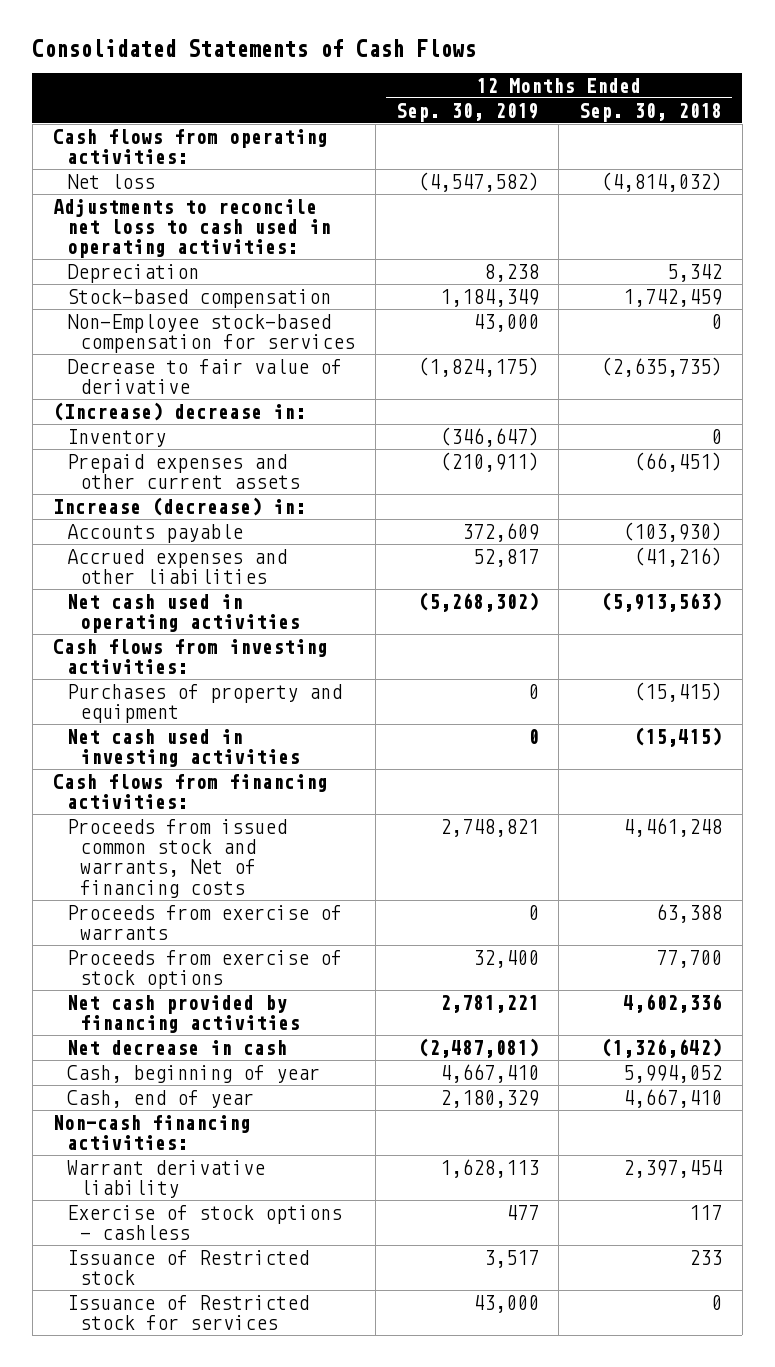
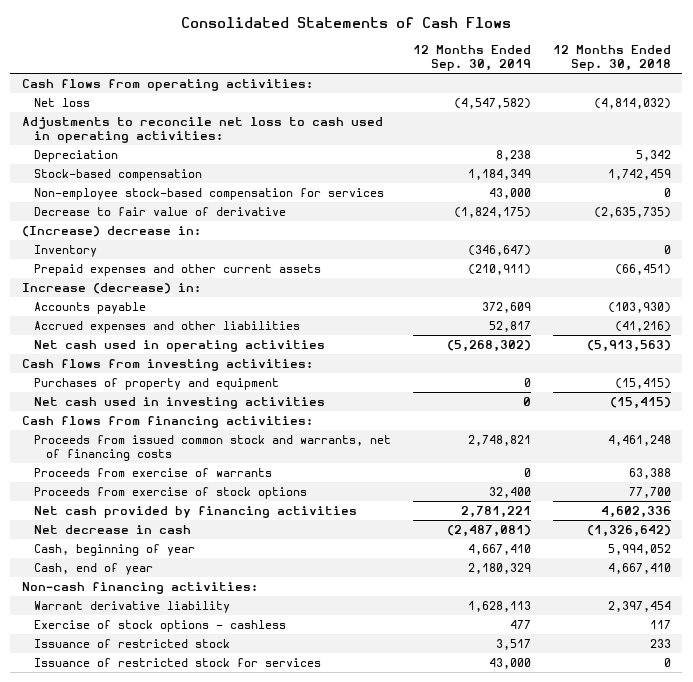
- Non-Employee stock-based compensation for services | 43,000 | 0
+ Non-employee stock-based compensation for services | 43,000 | 0
- Proceeds from issued common stock and warrants, Net of financing costs | 2,748,821 | 4,461,248
+ Proceeds from issued common stock and warrants, net of financing costs | 2,748,821 | 4,461,248
- Issuance of Restricted stock | 3,517 | 233
- Issuance of Restricted stock for services | 43,000 | 0
+ Issuance of restricted stock | 3,517 | 233
+ Issuance of restricted stock for services | 43,000 | 0

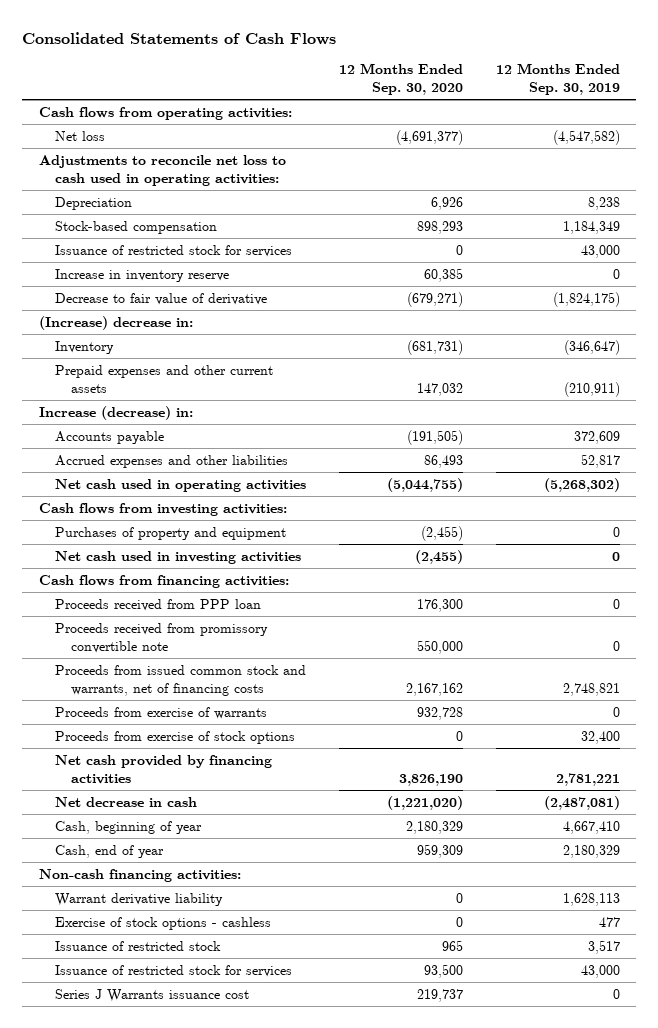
- | 12 Months Ended Sep. 30, 2019 | 12 Months Ended Sep. 30, 2018
+ | 12 Months Ended Sep. 30, 2020 | 12 Months Ended Sep. 30, 2019
- Non-employee stock-based compensation for services | 43,000 | 0
+ Issuance of restricted stock for services | 0 | 43,000
+ Increase in inventory reserve | 60,385 | 0
+ Proceeds received from PPP loan | 176,300 | 0
+ Proceeds received from promissory convertible note | 550,000 | 0
+ Series J Warrants issuance cost | 219,737 | 0

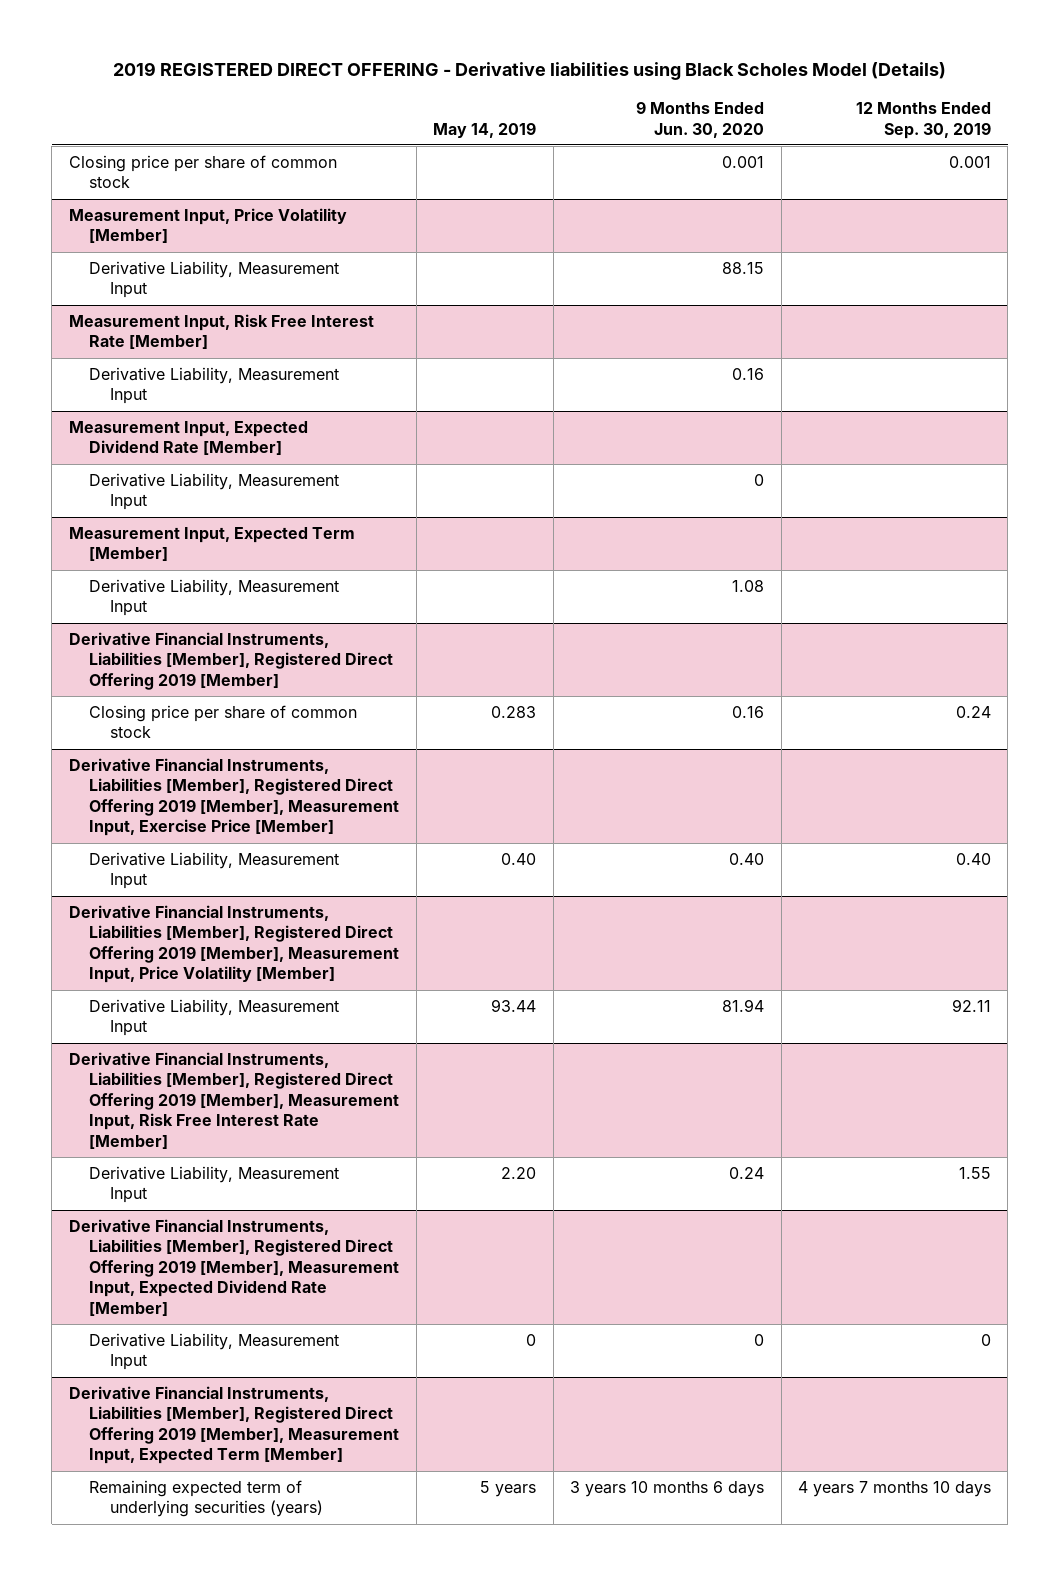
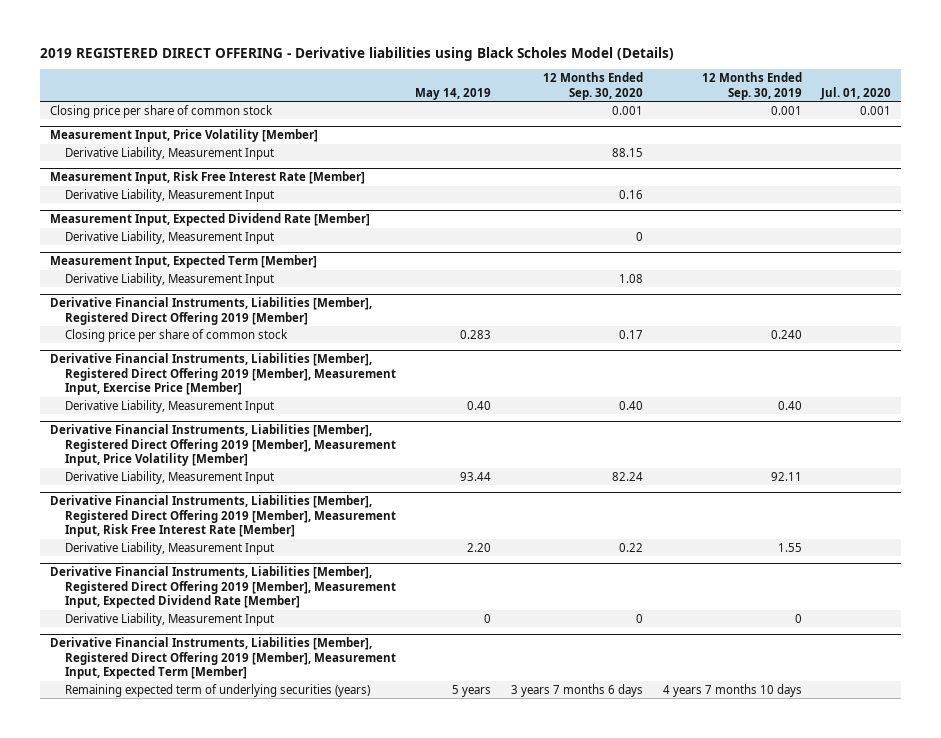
- | May 14, 2019 | 9 Months Ended Jun. 30, 2020 | 12 Months Ended Sep. 30, 2019
+ | May 14, 2019 | 12 Months Ended Sep. 30, 2020 | 12 Months Ended Sep. 30, 2019 | Jul. 01, 2020
@ Derivative Financial Instruments, Liabilities [Member], Registered Direct Offering 2019 [Member]
- Closing price per share of common stock | 0.283 | 0.16 | 0.24
+ Closing price per share of common stock | 0.283 | 0.17 | 0.240 |

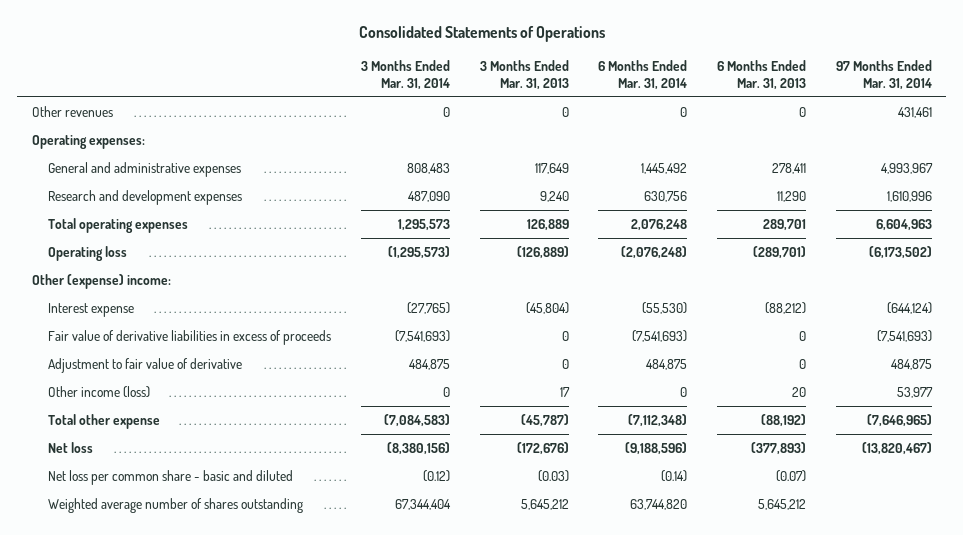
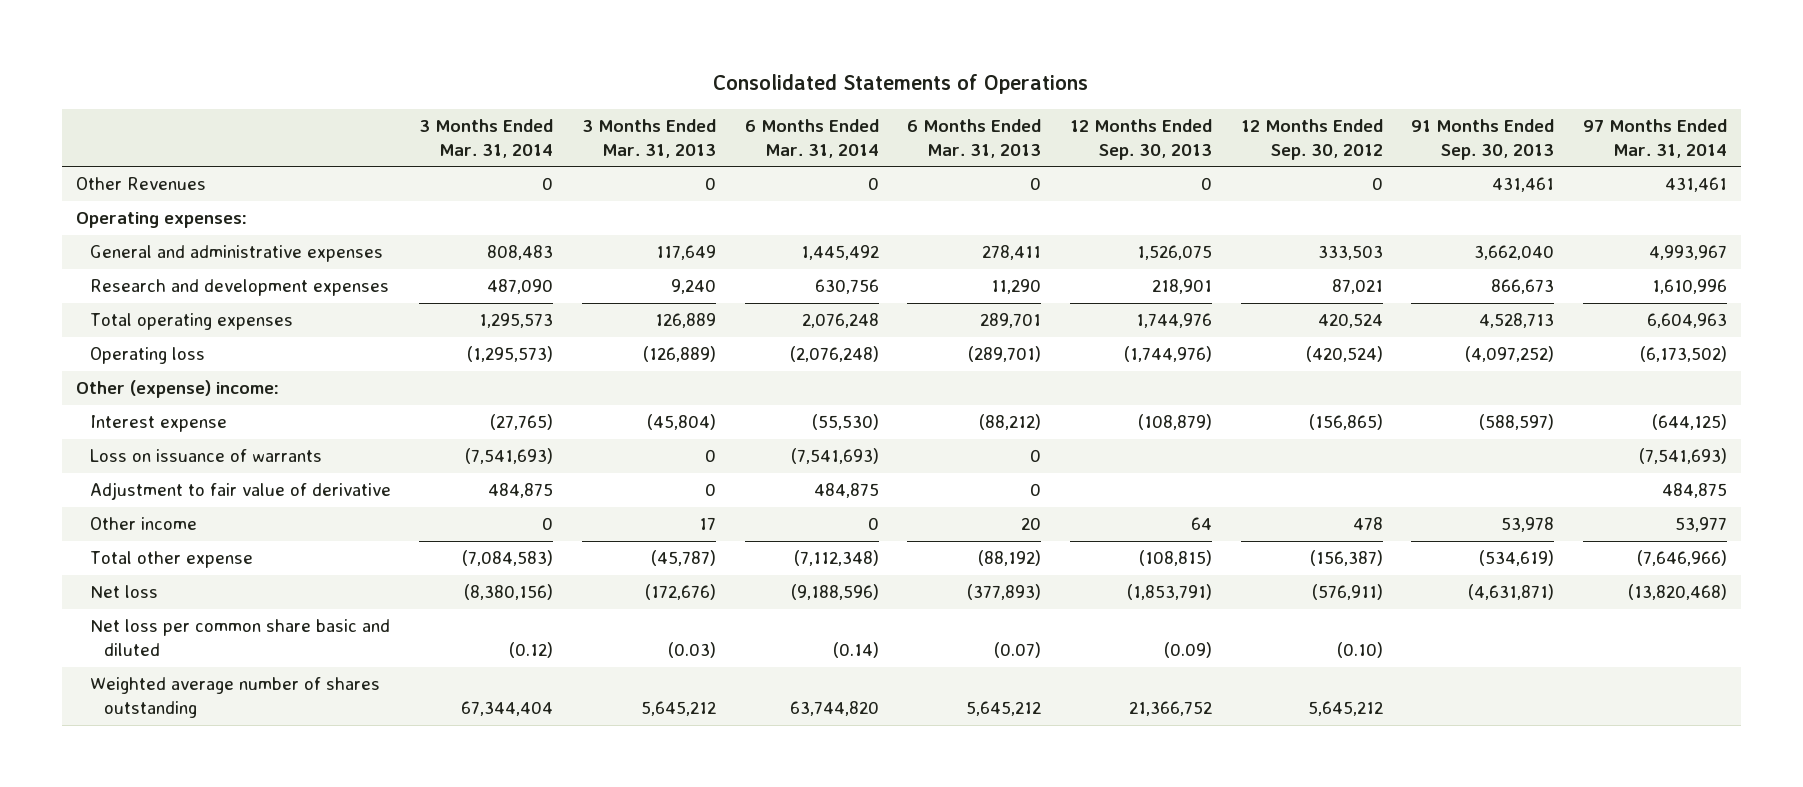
- | 3 Months Ended Mar. 31, 2014 | 3 Months Ended Mar. 31, 2013 | 6 Months Ended Mar. 31, 2014 | 6 Months Ended Mar. 31, 2013 | 97 Months Ended Mar. 31, 2014
+ | 3 Months Ended Mar. 31, 2014 | 3 Months Ended Mar. 31, 2013 | 6 Months Ended Mar. 31, 2014 | 6 Months Ended Mar. 31, 2013 | 12 Months Ended Sep. 30, 2013 | 12 Months Ended Sep. 30, 2012 | 91 Months Ended Sep. 30, 2013 | 97 Months Ended Mar. 31, 2014
- Other revenues | 0 | 0 | 0 | 0 | 431,461
+ Other Revenues | 0 | 0 | 0 | 0 | 0 | 0 | 431,461 | 431,461
- Interest expense | (27,765) | (45,804) | (55,530) | (88,212) | (644,124)
- Fair value of derivative liabilities in excess of proceeds | (7,541,693) | 0 | (7,541,693) | 0 | (7,541,693)
+ Interest expense | (27,765) | (45,804) | (55,530) | (88,212) | (108,879) | (156,865) | (588,597) | (644,125)
+ Loss on issuance of warrants | (7,541,693) | 0 | (7,541,693) | 0 | | | | (7,541,693)
- Other income (loss) | 0 | 17 | 0 | 20 | 53,977
- Total other expense | (7,084,583) | (45,787) | (7,112,348) | (88,192) | (7,646,965)
- Net loss | (8,380,156) | (172,676) | (9,188,596) | (377,893) | (13,820,467)
- Net loss per common share - basic and diluted | (0.12) | (0.03) | (0.14) | (0.07) |
+ Other income | 0 | 17 | 0 | 20 | 64 | 478 | 53,978 | 53,977
+ Total other expense | (7,084,583) | (45,787) | (7,112,348) | (88,192) | (108,815) | (156,387) | (534,619) | (7,646,966)
+ Net loss | (8,380,156) | (172,676) | (9,188,596) | (377,893) | (1,853,791) | (576,911) | (4,631,871) | (13,820,468)
+ Net loss per common share basic and diluted | (0.12) | (0.03) | (0.14) | (0.07) | (0.09) | (0.10) | |

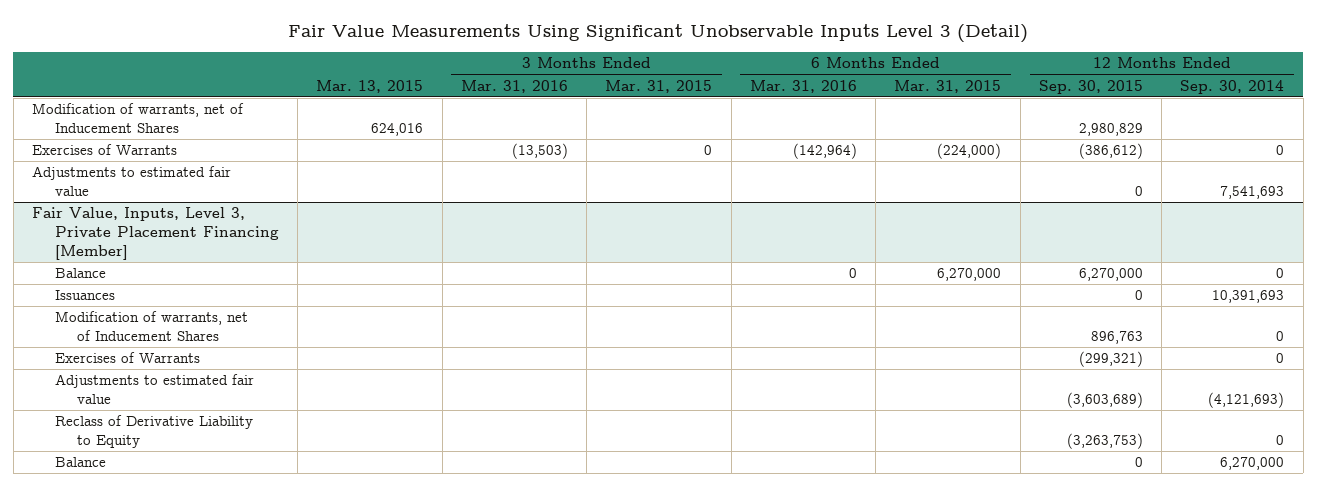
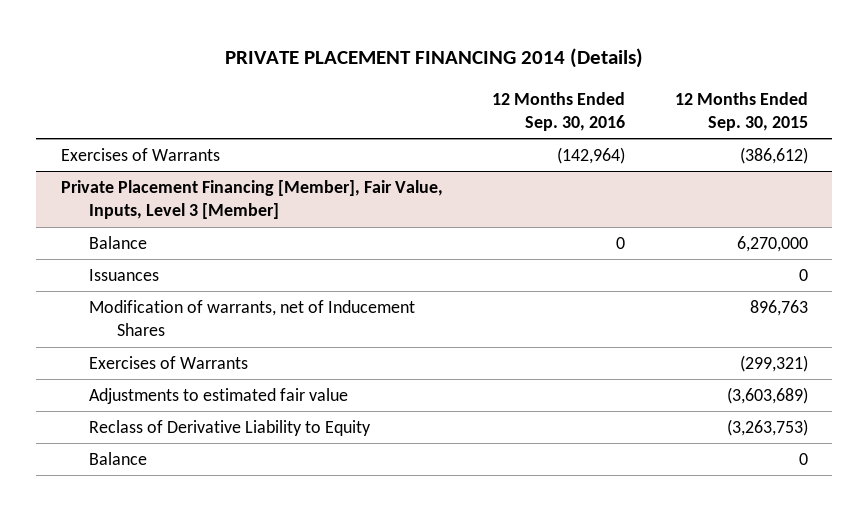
- Fair Value Measurements Using Significant Unobservable Inputs Level 3 (Detail)
+ PRIVATE PLACEMENT FINANCING 2014 (Details)
- | Mar. 13, 2015 | 3 Months Ended Mar. 31, 2016 | 3 Months Ended Mar. 31, 2015 | 6 Months Ended Mar. 31, 2016 | 6 Months Ended Mar. 31, 2015 | 12 Months Ended Sep. 30, 2015 | 12 Months Ended Sep. 30, 2014
+ | 12 Months Ended Sep. 30, 2016 | 12 Months Ended Sep. 30, 2015
- Modification of warrants, net of Inducement Shares | 624,016 | | | | | 2,980,829 |
- Adjustments to estimated fair value | | | | | | 0 | 7,541,693
- Fair Value, Inputs, Level 3, Private Placement Financing [Member]
+ Private Placement Financing [Member], Fair Value, Inputs, Level 3 [Member]

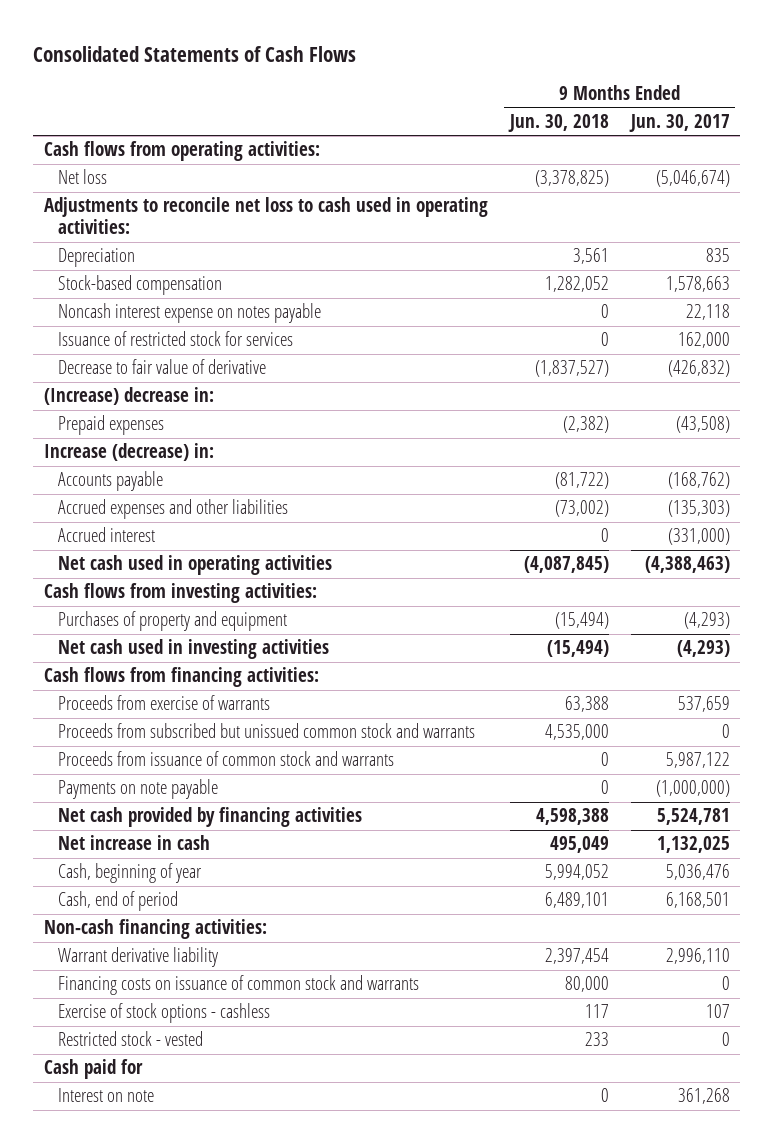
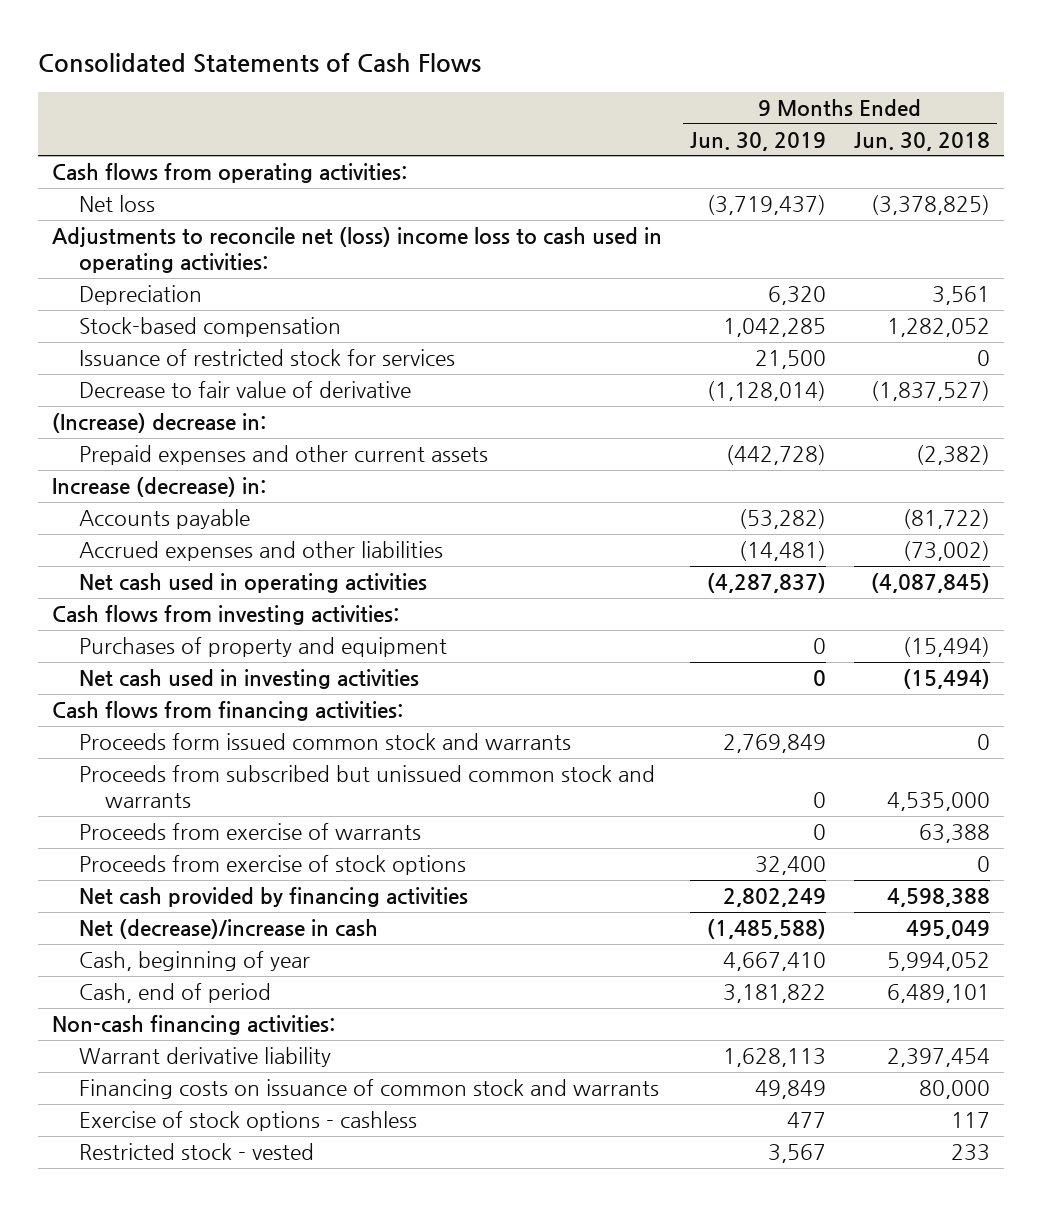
- | 9 Months Ended Jun. 30, 2018 | 9 Months Ended Jun. 30, 2017
+ | 9 Months Ended Jun. 30, 2019 | 9 Months Ended Jun. 30, 2018
- Adjustments to reconcile net loss to cash used in operating activities:
+ Adjustments to reconcile net (loss) income loss to cash used in operating activities:
- Noncash interest expense on notes payable | 0 | 22,118
- Prepaid expenses | (2,382) | (43,508)
+ Prepaid expenses and other current assets | (442,728) | (2,382)
- Accrued interest | 0 | (331,000)
+ Proceeds form issued common stock and warrants | 2,769,849 | 0
- Proceeds from issuance of common stock and warrants | 0 | 5,987,122
- Payments on note payable | 0 | (1,000,000)
moved down: Proceeds from exercise of warrants | 0 | 63,388
+ Proceeds from exercise of stock options | 32,400 | 0
- Net increase in cash | 495,049 | 1,132,025
+ Net (decrease)/increase in cash | (1,485,588) | 495,049
- Cash paid for
- Interest on note | 0 | 361,268

